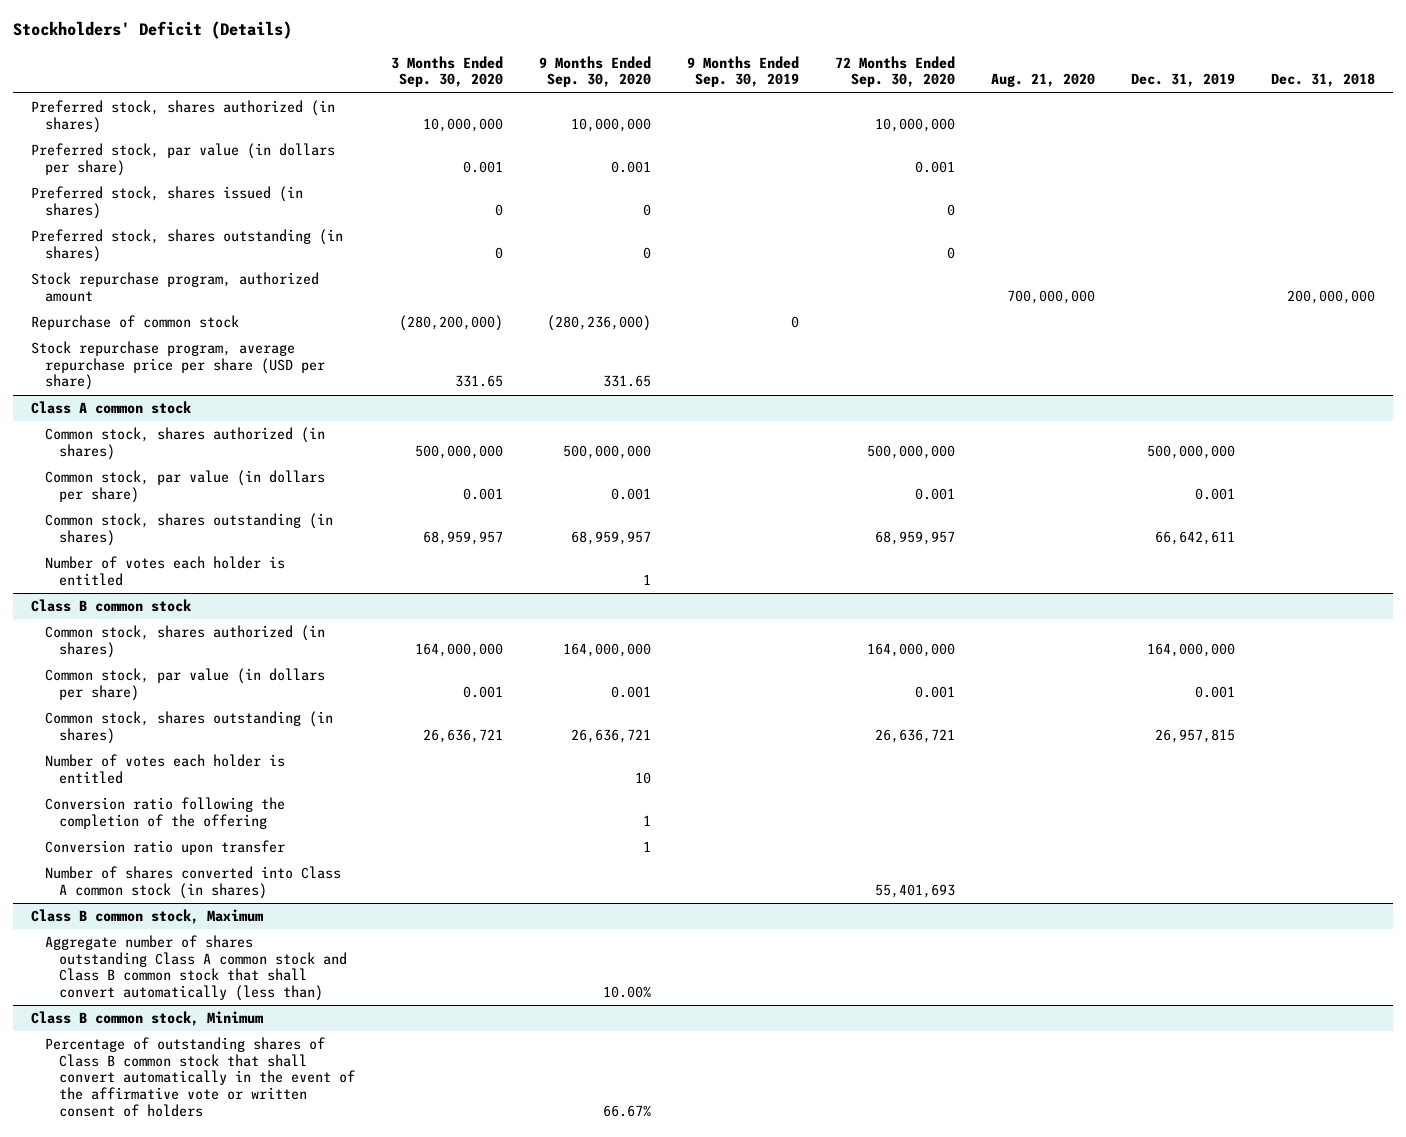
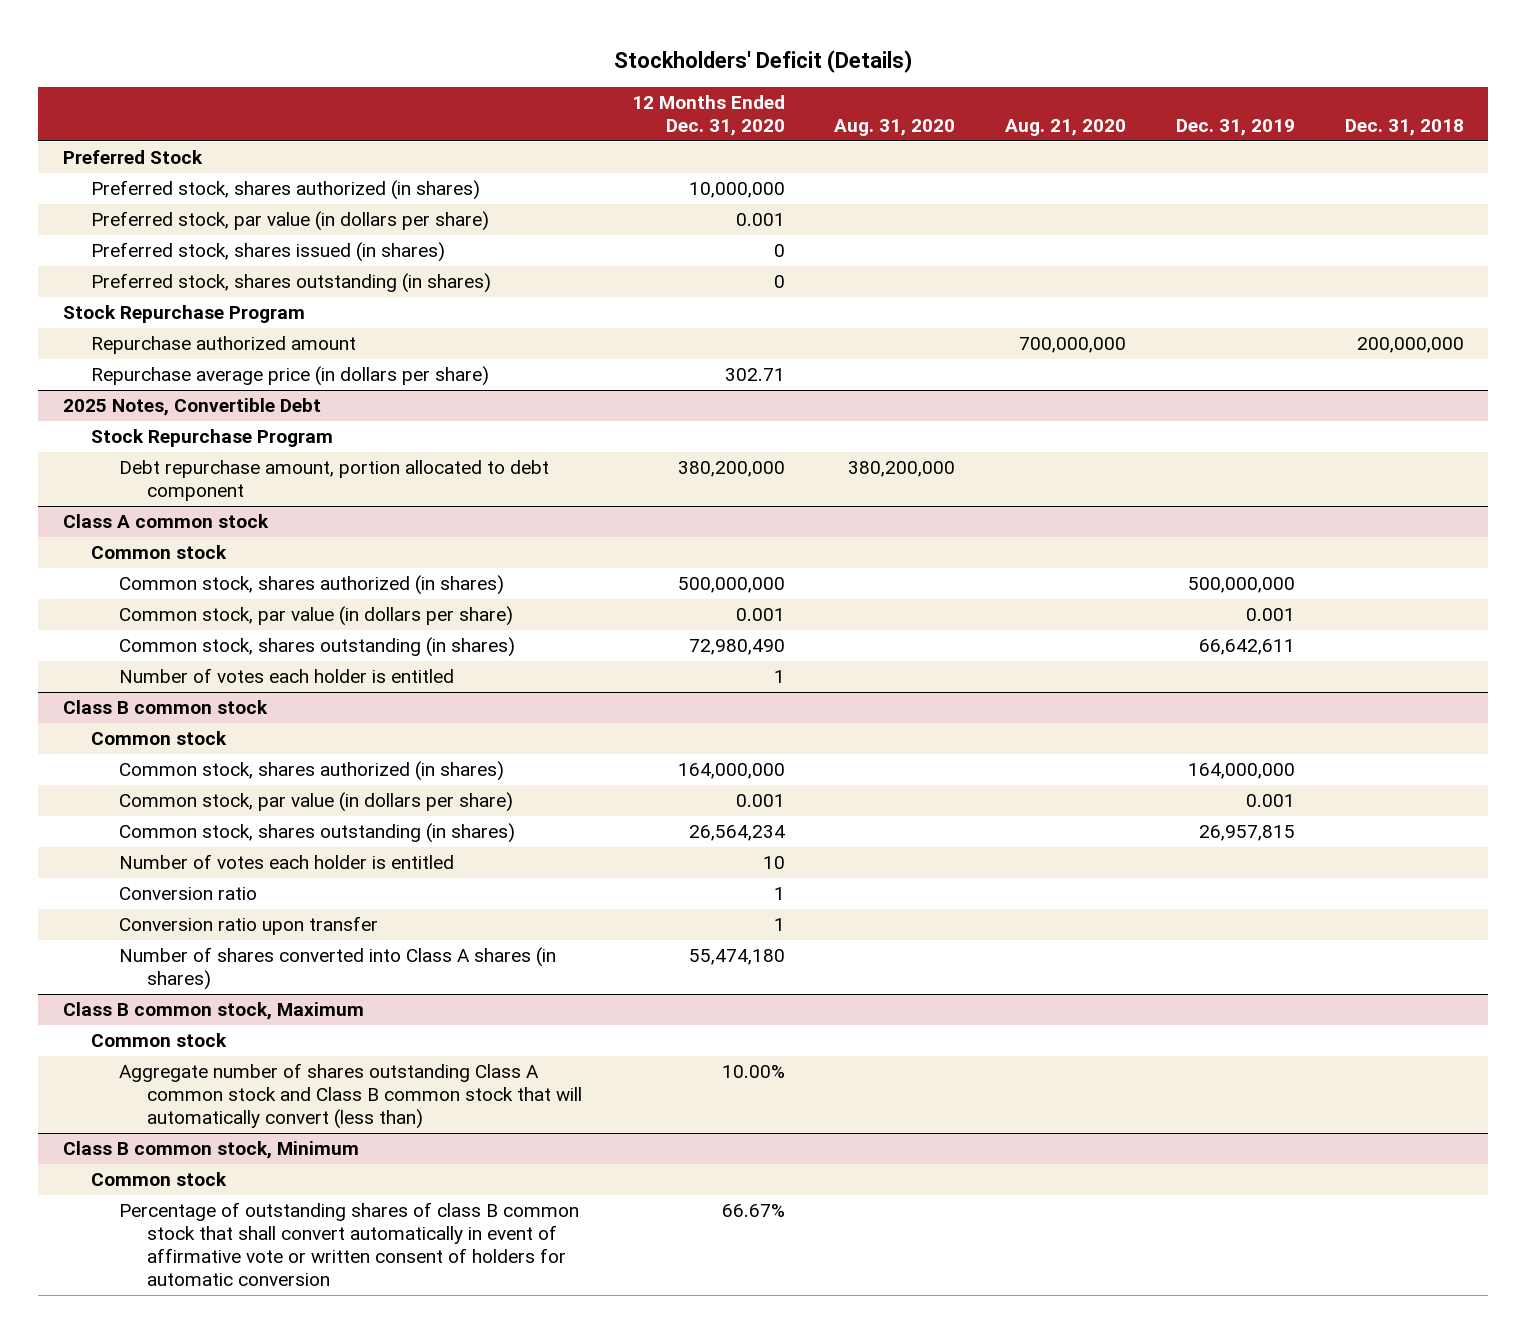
- | 3 Months Ended Sep. 30, 2020 | 9 Months Ended Sep. 30, 2020 | 9 Months Ended Sep. 30, 2019 | 72 Months Ended Sep. 30, 2020 | Aug. 21, 2020 | Dec. 31, 2019 | Dec. 31, 2018
+ | 12 Months Ended Dec. 31, 2020 | Aug. 31, 2020 | Aug. 21, 2020 | Dec. 31, 2019 | Dec. 31, 2018
+ Preferred Stock
- Stock repurchase program, authorized amount | | | | | 700,000,000 | | 200,000,000
- Repurchase of common stock | (280,200,000) | (280,236,000) | 0 | | | |
- Stock repurchase program, average repurchase price per share (USD per share) | 331.65 | 331.65 | | | | |
+ Stock Repurchase Program
+ Repurchase authorized amount | | | 700,000,000 | | 200,000,000
+ Repurchase average price (in dollars per share) | 302.71 | | | |
+ 2025 Notes, Convertible Debt
+ Stock Repurchase Program
+ Debt repurchase amount, portion allocated to debt component | 380,200,000 | 380,200,000 | | |
@ Class A common stock
+ Common stock
@ Class B common stock
+ Common stock
- Conversion ratio following the completion of the offering | | 1 | | | | |
+ Conversion ratio | 1 | | | |
- Number of shares converted into Class A common stock (in shares) | | | | 55,401,693 | | |
+ Number of shares converted into Class A shares (in shares) | 55,474,180 | | | |
@ Class B common stock, Maximum
- Aggregate number of shares outstanding Class A common stock and Class B common stock that shall convert automatically (less than) | | 10.00% | | | | |
+ Common stock
+ Aggregate number of shares outstanding Class A common stock and Class B common stock that will automatically convert (less than) | 10.00% | | | |
@ Class B common stock, Minimum
- Percentage of outstanding shares of Class B common stock that shall convert automatically in the event of the affirmative vote or written consent of holders | | 66.67% | | | | |
+ Common stock
+ Percentage of outstanding shares of class B common stock that shall convert automatically in event of affirmative vote or written consent of holders for automatic conversion | 66.67% | | | |

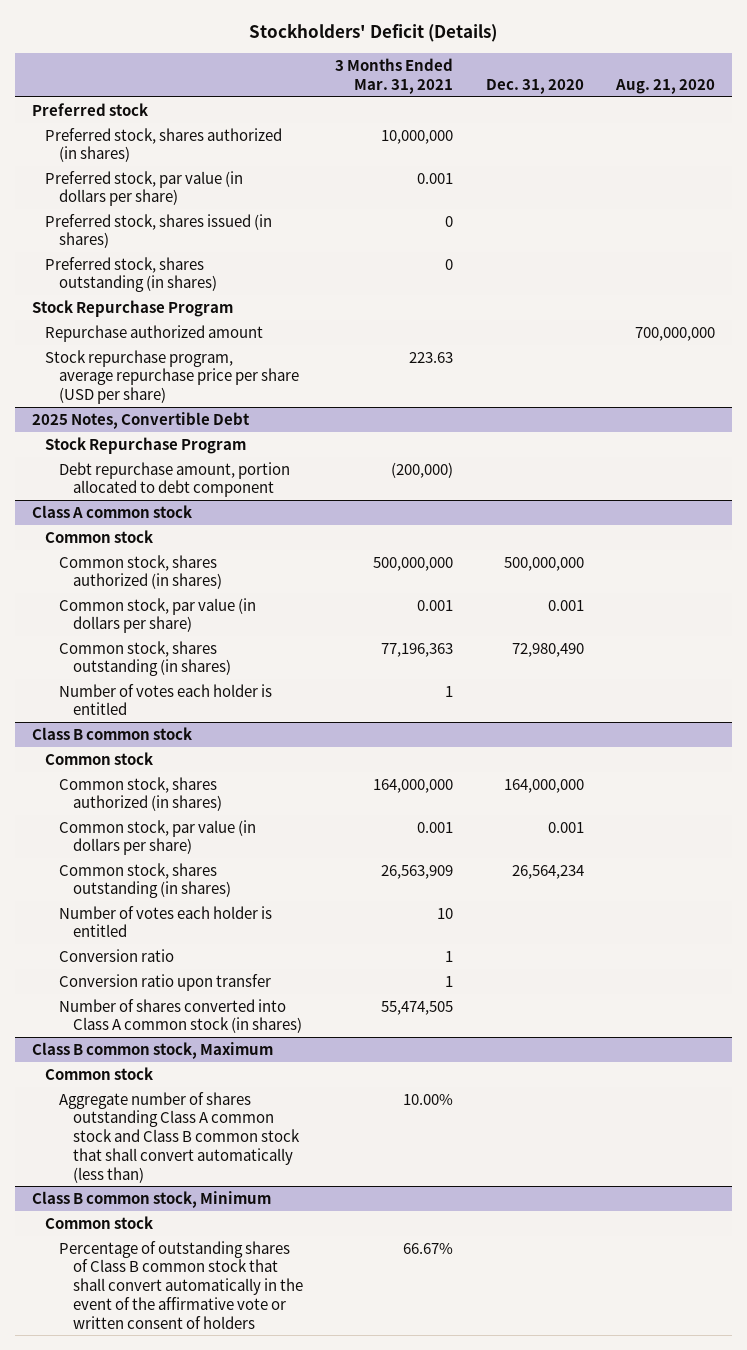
- | 12 Months Ended Dec. 31, 2020 | Aug. 31, 2020 | Aug. 21, 2020 | Dec. 31, 2019 | Dec. 31, 2018
+ | 3 Months Ended Mar. 31, 2021 | Dec. 31, 2020 | Aug. 21, 2020
- Preferred Stock
+ Preferred stock
- Repurchase average price (in dollars per share) | 302.71 | | | |
+ Stock repurchase program, average repurchase price per share (USD per share) | 223.63 | |
@ Class B common stock
- Number of shares converted into Class A shares (in shares) | 55,474,180 | | | |
+ Number of shares converted into Class A common stock (in shares) | 55,474,505 | |
@ Class B common stock, Maximum
- Aggregate number of shares outstanding Class A common stock and Class B common stock that will automatically convert (less than) | 10.00% | | | |
+ Aggregate number of shares outstanding Class A common stock and Class B common stock that shall convert automatically (less than) | 10.00% | |
@ Class B common stock, Minimum
- Percentage of outstanding shares of class B common stock that shall convert automatically in event of affirmative vote or written consent of holders for automatic conversion | 66.67% | | | |
+ Percentage of outstanding shares of Class B common stock that shall convert automatically in the event of the affirmative vote or written consent of holders | 66.67% | |

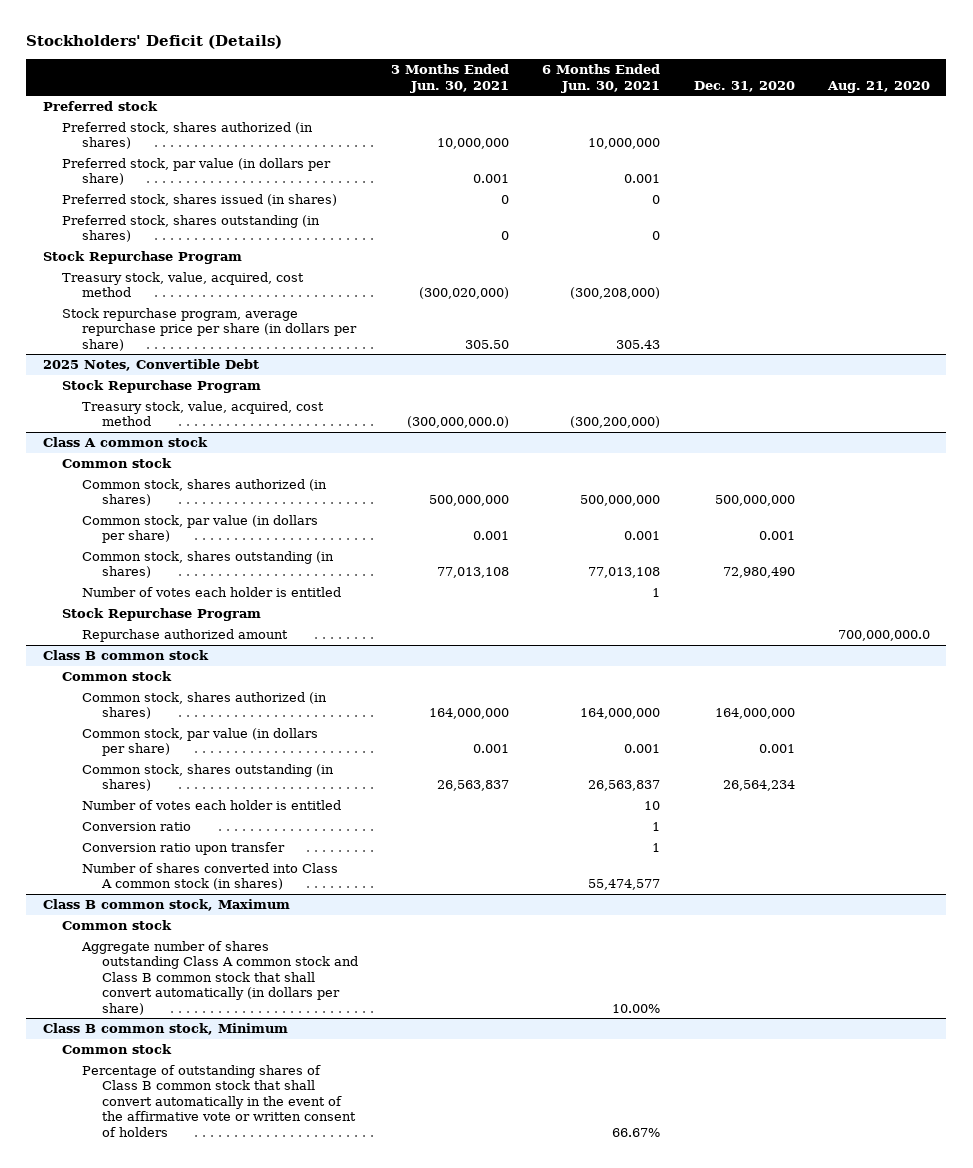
- | 3 Months Ended Mar. 31, 2021 | Dec. 31, 2020 | Aug. 21, 2020
+ | 3 Months Ended Jun. 30, 2021 | 6 Months Ended Jun. 30, 2021 | Dec. 31, 2020 | Aug. 21, 2020
- Repurchase authorized amount | | | 700,000,000
- Stock repurchase program, average repurchase price per share (USD per share) | 223.63 | |
+ Treasury stock, value, acquired, cost method | (300,020,000) | (300,208,000) | |
+ Stock repurchase program, average repurchase price per share (in dollars per share) | 305.50 | 305.43 | |
@ 2025 Notes, Convertible Debt
- Debt repurchase amount, portion allocated to debt component | (200,000) | |
+ Treasury stock, value, acquired, cost method | (300,000,000.0) | (300,200,000) | |
@ Class A common stock
+ Stock Repurchase Program
+ Repurchase authorized amount | | | | 700,000,000.0
@ Class B common stock, Maximum
- Aggregate number of shares outstanding Class A common stock and Class B common stock that shall convert automatically (less than) | 10.00% | |
+ Aggregate number of shares outstanding Class A common stock and Class B common stock that shall convert automatically (in dollars per share) | | 10.00% | |

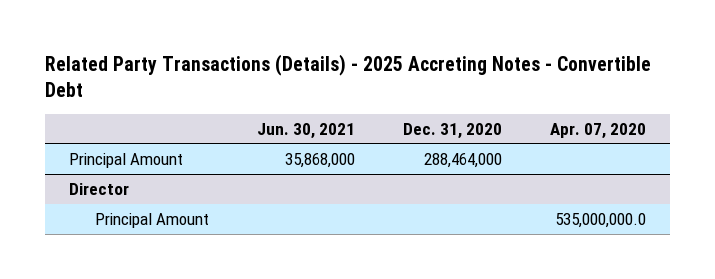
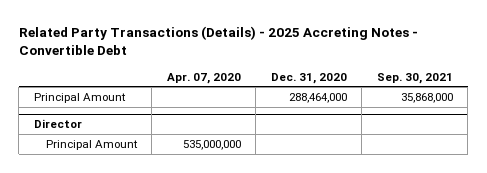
- | Jun. 30, 2021 | Dec. 31, 2020 | Apr. 07, 2020
+ | Apr. 07, 2020 | Dec. 31, 2020 | Sep. 30, 2021
@ Director
- Principal Amount | | | 535,000,000.0
+ Principal Amount | 535,000,000 | |

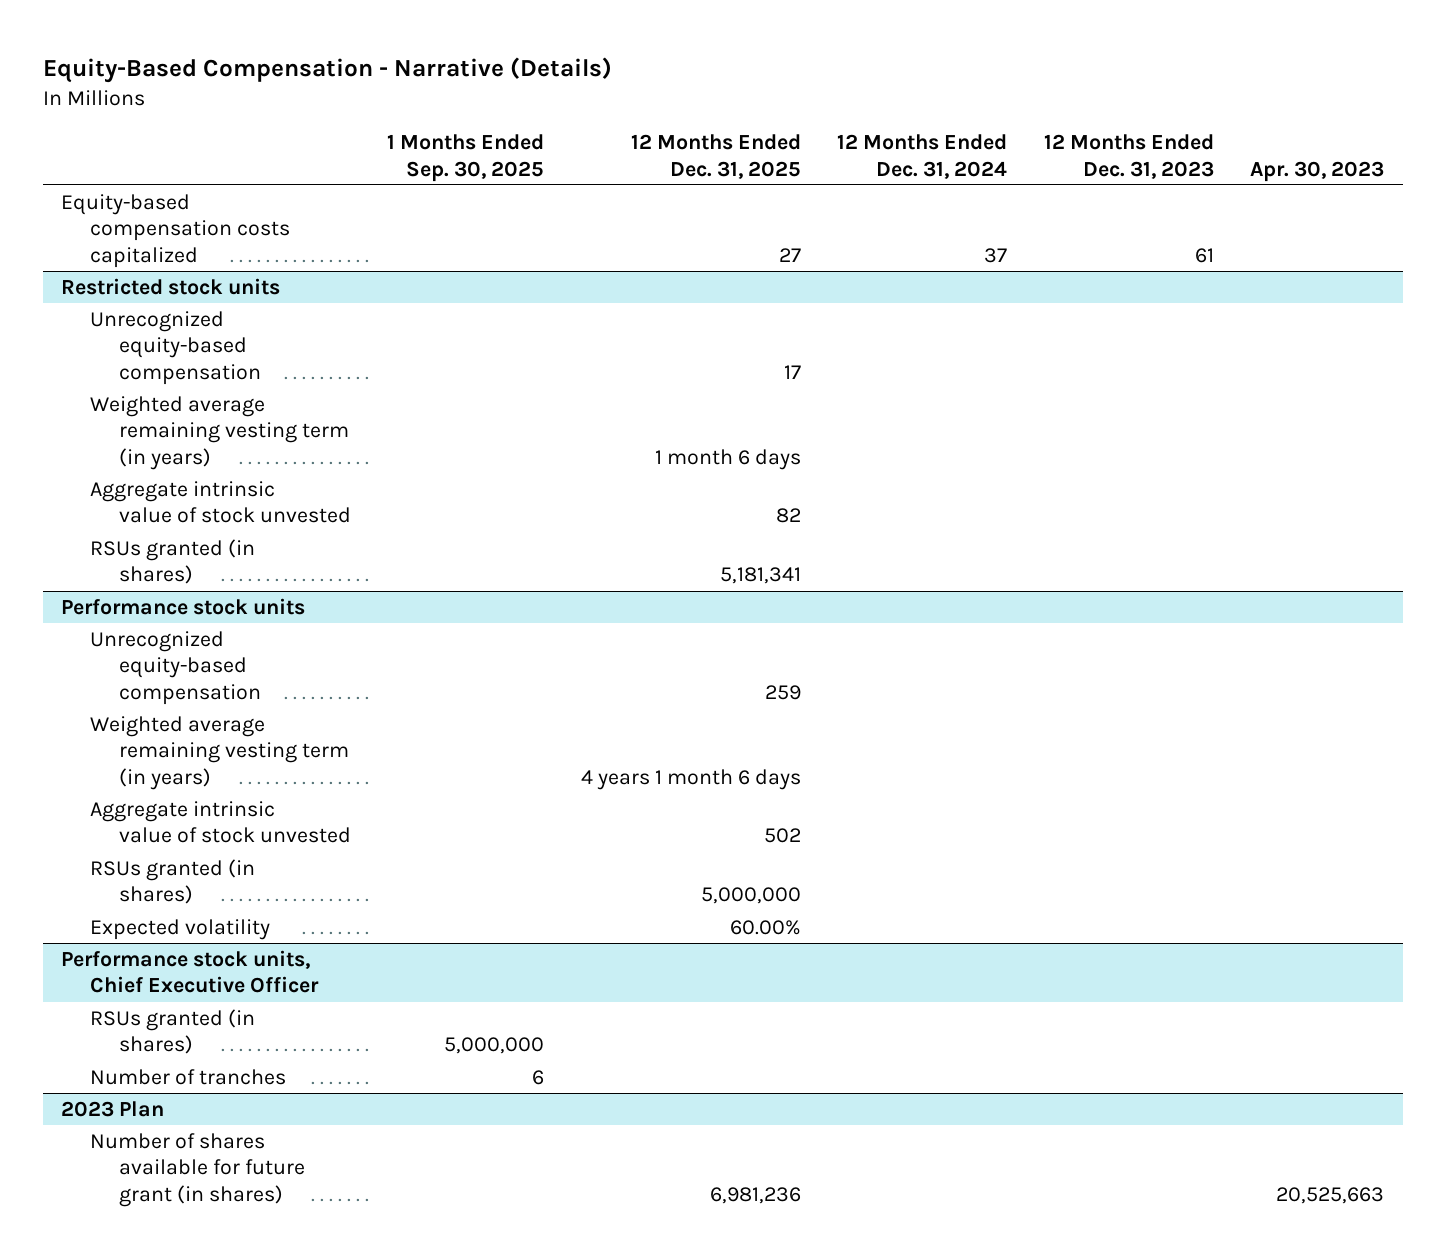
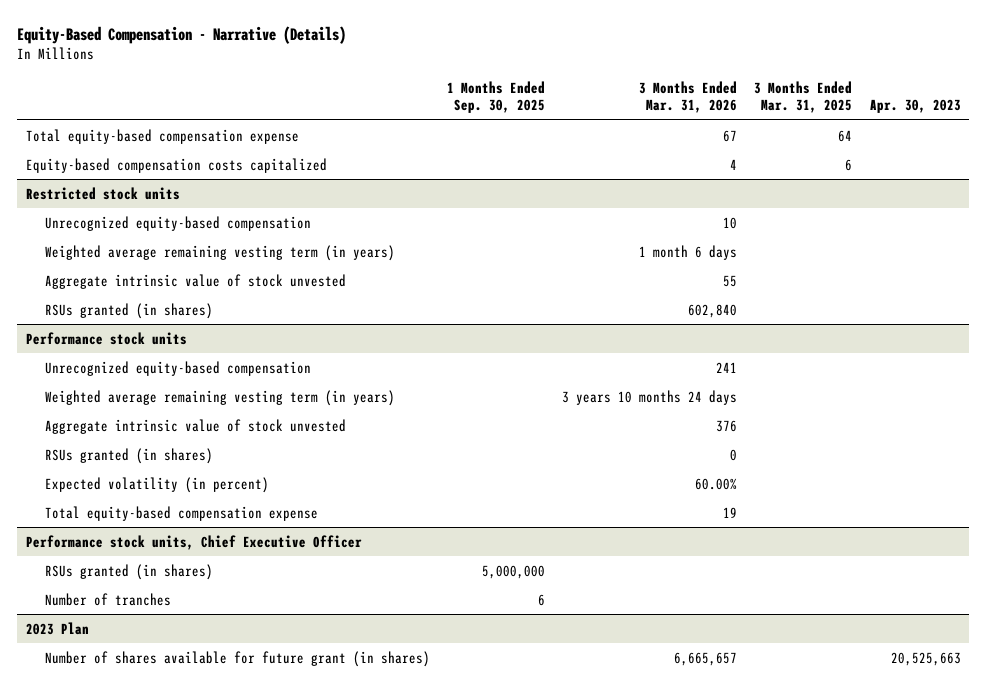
- | 1 Months Ended Sep. 30, 2025 | 12 Months Ended Dec. 31, 2025 | 12 Months Ended Dec. 31, 2024 | 12 Months Ended Dec. 31, 2023 | Apr. 30, 2023
+ | 1 Months Ended Sep. 30, 2025 | 3 Months Ended Mar. 31, 2026 | 3 Months Ended Mar. 31, 2025 | Apr. 30, 2023
+ Total equity-based compensation expense | | 67 | 64 |
@ Performance stock units
- Expected volatility | | 60.00% | | |
+ Expected volatility (in percent) | | 60.00% | |
+ Total equity-based compensation expense | | 19 | |

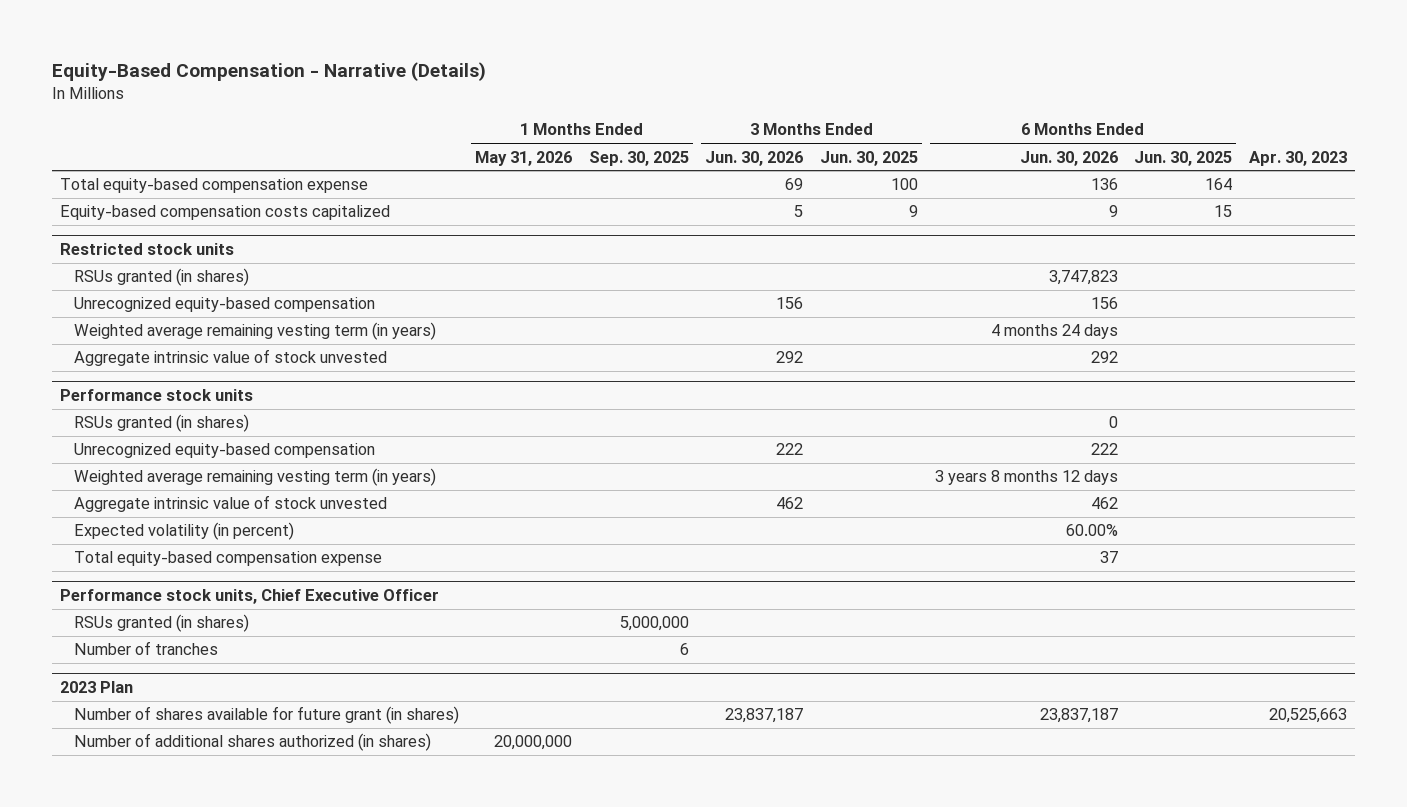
- | 1 Months Ended Sep. 30, 2025 | 3 Months Ended Mar. 31, 2026 | 3 Months Ended Mar. 31, 2025 | Apr. 30, 2023
+ | 1 Months Ended May 31, 2026 | 1 Months Ended Sep. 30, 2025 | 3 Months Ended Jun. 30, 2026 | 3 Months Ended Jun. 30, 2025 | 6 Months Ended Jun. 30, 2026 | 6 Months Ended Jun. 30, 2025 | Apr. 30, 2023
@ Restricted stock units
moved up: RSUs granted (in shares) | | | | | 3,747,823 | |
@ Performance stock units
moved up: RSUs granted (in shares) | | | | | 0 | |
@ 2023 Plan
+ Number of additional shares authorized (in shares) | 20,000,000 | | | | | |

